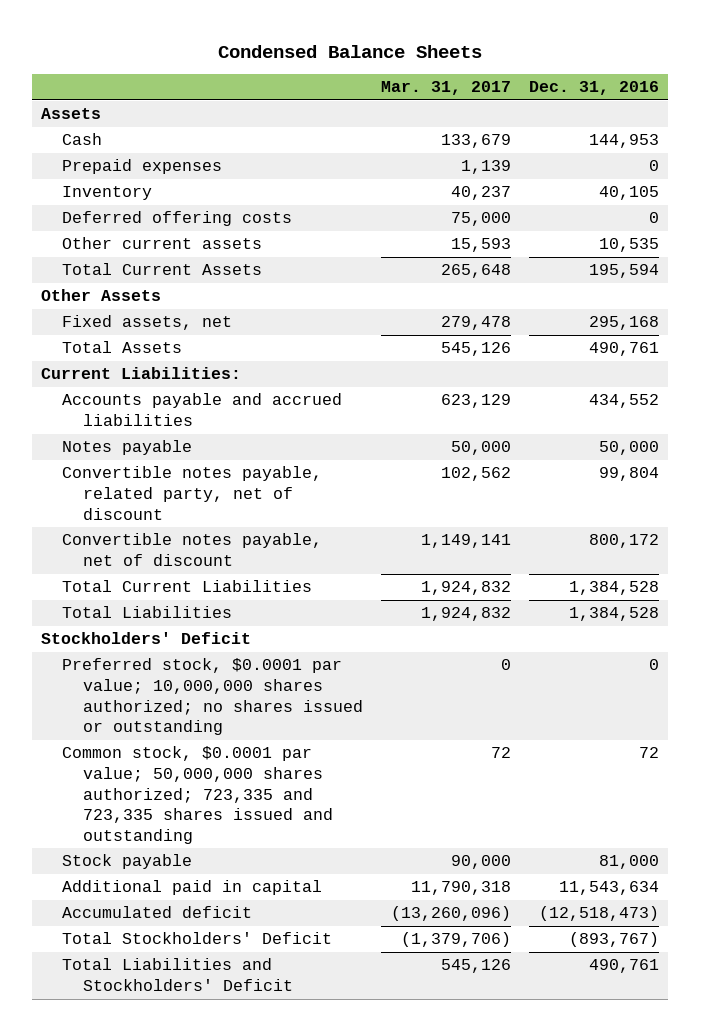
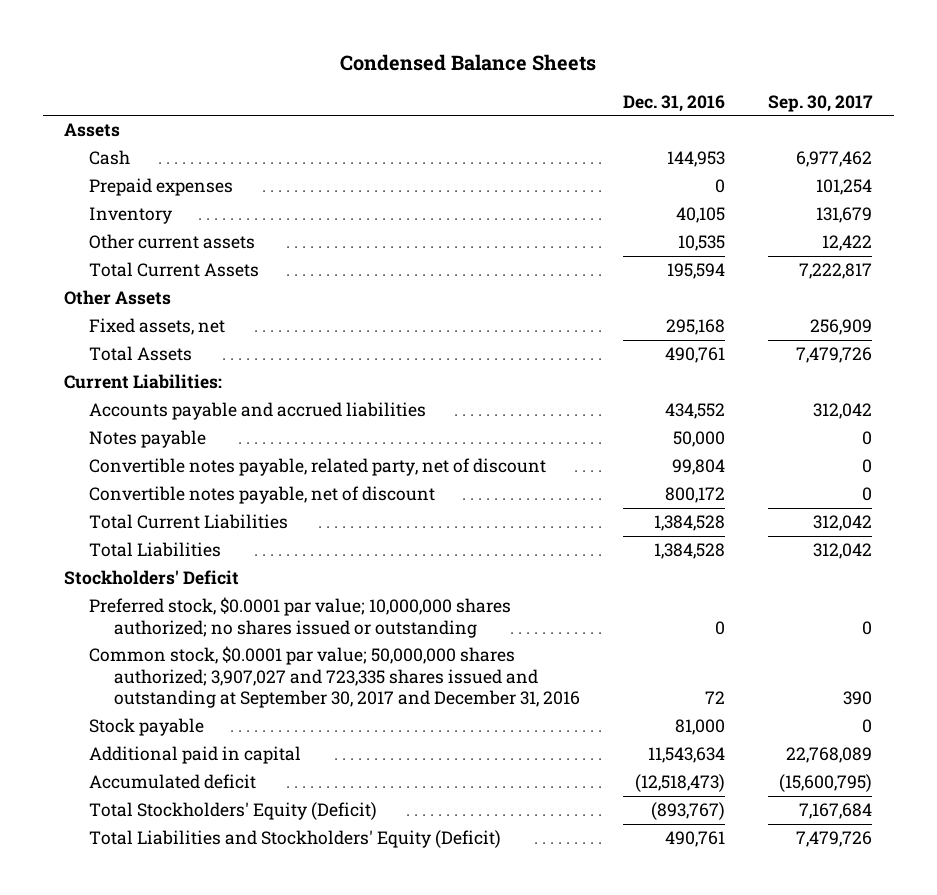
- | Mar. 31, 2017 | Dec. 31, 2016
+ | Dec. 31, 2016 | Sep. 30, 2017
- Deferred offering costs | 75,000 | 0
- Common stock, $0.0001 par value; 50,000,000 shares authorized; 723,335 and 723,335 shares issued and outstanding | 72 | 72
+ Common stock, $0.0001 par value; 50,000,000 shares authorized; 3,907,027 and 723,335 shares issued and outstanding at September 30, 2017 and December 31, 2016 | 72 | 390
- Total Stockholders' Deficit | (1,379,706) | (893,767)
- Total Liabilities and Stockholders' Deficit | 545,126 | 490,761
+ Total Stockholders' Equity (Deficit) | (893,767) | 7,167,684
+ Total Liabilities and Stockholders' Equity (Deficit) | 490,761 | 7,479,726

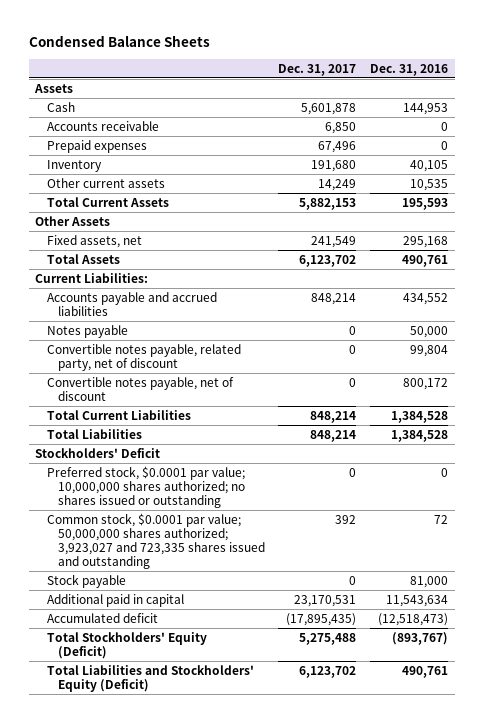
- | Dec. 31, 2016 | Sep. 30, 2017
+ | Dec. 31, 2017 | Dec. 31, 2016
+ Accounts receivable | 6,850 | 0
- Total Current Assets | 195,594 | 7,222,817
+ Total Current Assets | 5,882,153 | 195,593
- Common stock, $0.0001 par value; 50,000,000 shares authorized; 3,907,027 and 723,335 shares issued and outstanding at September 30, 2017 and December 31, 2016 | 72 | 390
+ Common stock, $0.0001 par value; 50,000,000 shares authorized; 3,923,027 and 723,335 shares issued and outstanding | 392 | 72

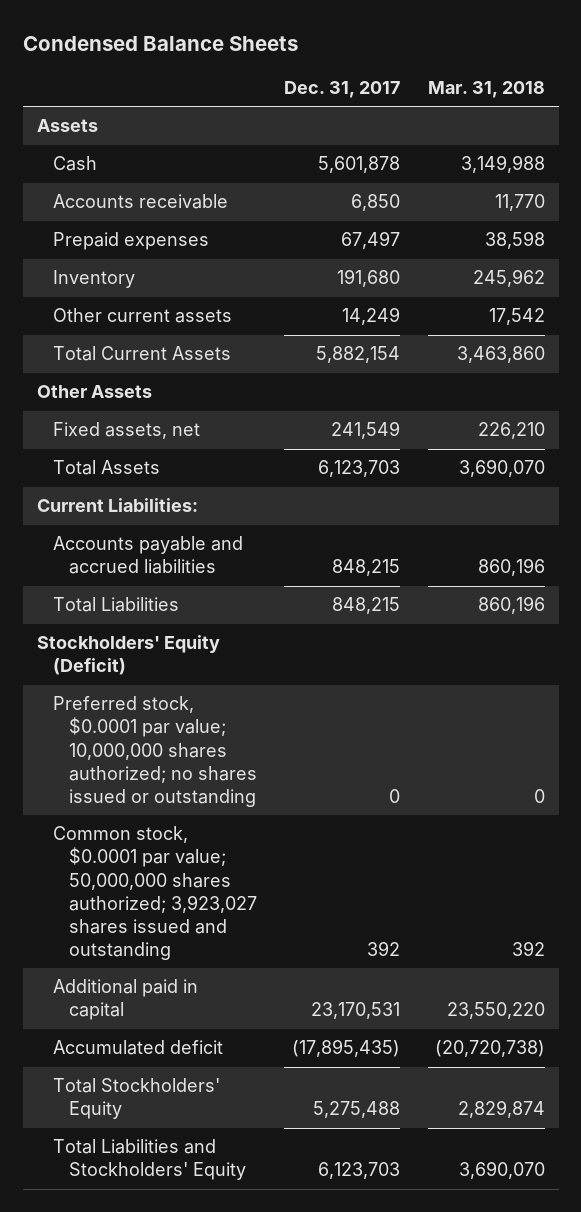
- | Dec. 31, 2017 | Dec. 31, 2016
+ | Dec. 31, 2017 | Mar. 31, 2018
- Prepaid expenses | 67,496 | 0
+ Prepaid expenses | 67,497 | 38,598
- Total Current Assets | 5,882,153 | 195,593
+ Total Current Assets | 5,882,154 | 3,463,860
- Total Assets | 6,123,702 | 490,761
+ Total Assets | 6,123,703 | 3,690,070
- Accounts payable and accrued liabilities | 848,214 | 434,552
- Notes payable | 0 | 50,000
- Convertible notes payable, related party, net of discount | 0 | 99,804
- Convertible notes payable, net of discount | 0 | 800,172
- Total Current Liabilities | 848,214 | 1,384,528
- Total Liabilities | 848,214 | 1,384,528
- Stockholders' Deficit
+ Accounts payable and accrued liabilities | 848,215 | 860,196
+ Total Liabilities | 848,215 | 860,196
+ Stockholders' Equity (Deficit)
- Common stock, $0.0001 par value; 50,000,000 shares authorized; 3,923,027 and 723,335 shares issued and outstanding | 392 | 72
- Stock payable | 0 | 81,000
+ Common stock, $0.0001 par value; 50,000,000 shares authorized; 3,923,027 shares issued and outstanding | 392 | 392
- Total Stockholders' Equity (Deficit) | 5,275,488 | (893,767)
- Total Liabilities and Stockholders' Equity (Deficit) | 6,123,702 | 490,761
+ Total Stockholders' Equity | 5,275,488 | 2,829,874
+ Total Liabilities and Stockholders' Equity | 6,123,703 | 3,690,070

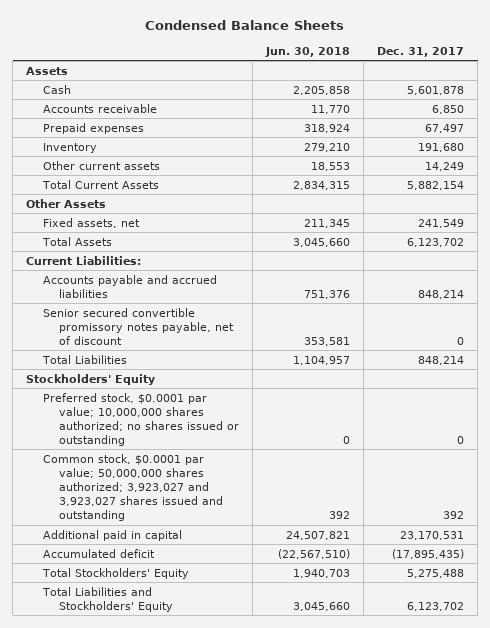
- | Dec. 31, 2017 | Mar. 31, 2018
+ | Jun. 30, 2018 | Dec. 31, 2017
- Total Assets | 6,123,703 | 3,690,070
+ Total Assets | 3,045,660 | 6,123,702
- Accounts payable and accrued liabilities | 848,215 | 860,196
- Total Liabilities | 848,215 | 860,196
- Stockholders' Equity (Deficit)
+ Accounts payable and accrued liabilities | 751,376 | 848,214
+ Senior secured convertible promissory notes payable, net of discount | 353,581 | 0
+ Total Liabilities | 1,104,957 | 848,214
+ Stockholders' Equity
- Common stock, $0.0001 par value; 50,000,000 shares authorized; 3,923,027 shares issued and outstanding | 392 | 392
+ Common stock, $0.0001 par value; 50,000,000 shares authorized; 3,923,027 and 3,923,027 shares issued and outstanding | 392 | 392
- Total Liabilities and Stockholders' Equity | 6,123,703 | 3,690,070
+ Total Liabilities and Stockholders' Equity | 3,045,660 | 6,123,702

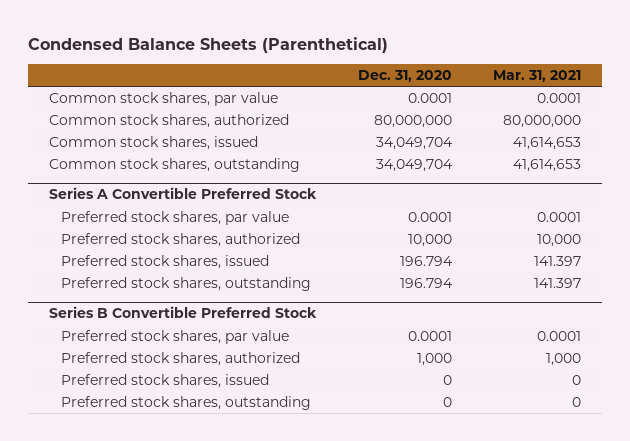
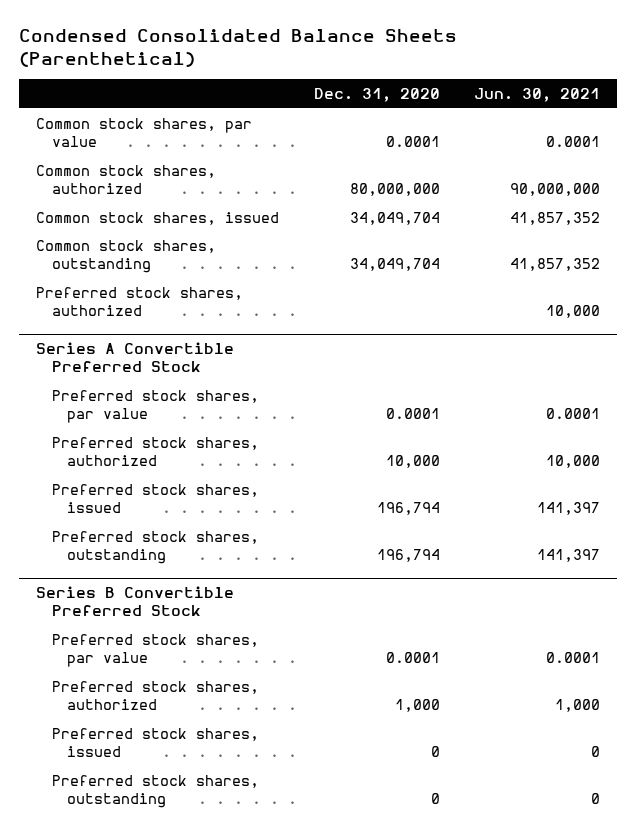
- Condensed Balance Sheets (Parenthetical)
+ Condensed Consolidated Balance Sheets (Parenthetical)
- | Dec. 31, 2020 | Mar. 31, 2021
+ | Dec. 31, 2020 | Jun. 30, 2021
+ Preferred stock shares, authorized | | 10,000
@ Series A Convertible Preferred Stock
- Preferred stock shares, issued | 196.794 | 141.397
- Preferred stock shares, outstanding | 196.794 | 141.397
+ Preferred stock shares, issued | 196,794 | 141,397
+ Preferred stock shares, outstanding | 196,794 | 141,397

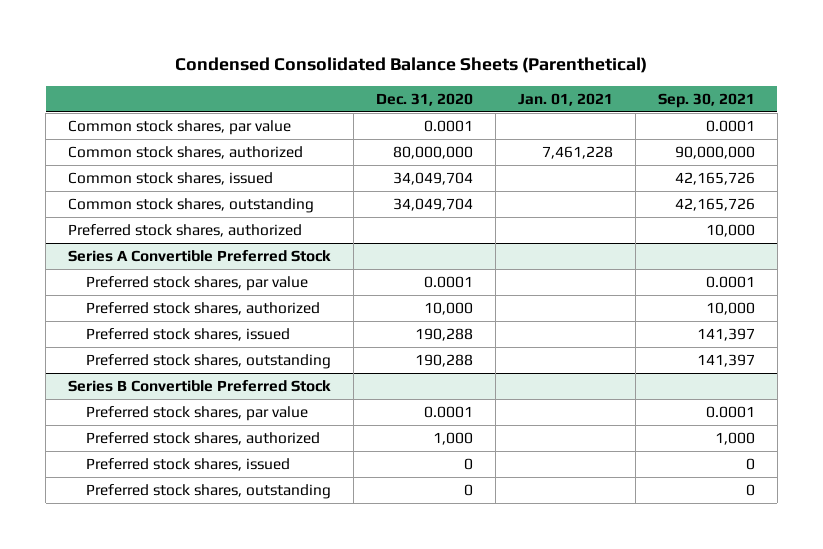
- | Dec. 31, 2020 | Jun. 30, 2021
+ | Dec. 31, 2020 | Jan. 01, 2021 | Sep. 30, 2021
@ Series A Convertible Preferred Stock
- Preferred stock shares, issued | 196,794 | 141,397
- Preferred stock shares, outstanding | 196,794 | 141,397
+ Preferred stock shares, issued | 190,288 | | 141,397
+ Preferred stock shares, outstanding | 190,288 | | 141,397

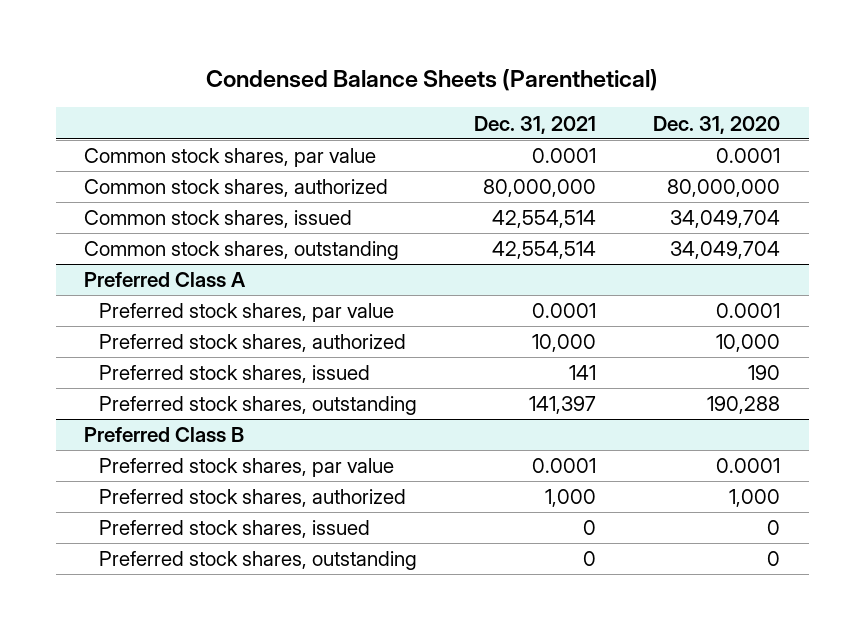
- Condensed Consolidated Balance Sheets (Parenthetical)
+ Condensed Balance Sheets (Parenthetical)
- | Dec. 31, 2020 | Jan. 01, 2021 | Sep. 30, 2021
+ | Dec. 31, 2021 | Dec. 31, 2020
- Preferred stock shares, authorized | | | 10,000
- Series A Convertible Preferred Stock
+ Preferred Class A
- Preferred stock shares, issued | 190,288 | | 141,397
+ Preferred stock shares, issued | 141 | 190
- Series B Convertible Preferred Stock
+ Preferred Class B

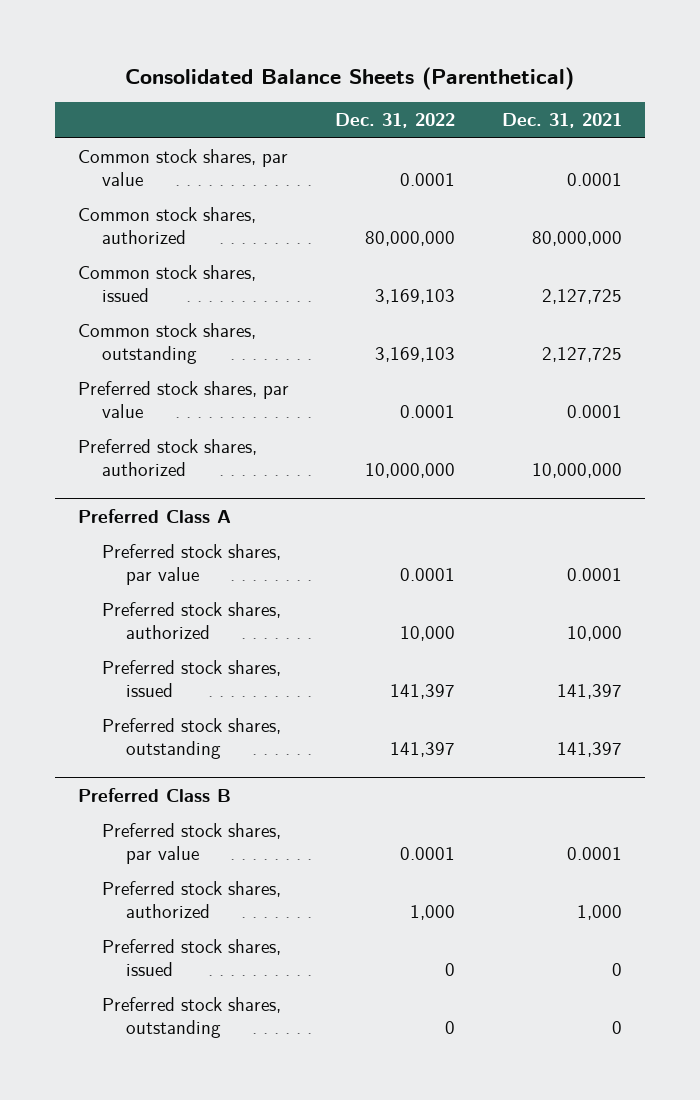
- Condensed Balance Sheets (Parenthetical)
+ Consolidated Balance Sheets (Parenthetical)
- | Dec. 31, 2021 | Dec. 31, 2020
+ | Dec. 31, 2022 | Dec. 31, 2021
- Common stock shares, issued | 42,554,514 | 34,049,704
- Common stock shares, outstanding | 42,554,514 | 34,049,704
+ Common stock shares, issued | 3,169,103 | 2,127,725
+ Common stock shares, outstanding | 3,169,103 | 2,127,725
+ Preferred stock shares, par value | 0.0001 | 0.0001
+ Preferred stock shares, authorized | 10,000,000 | 10,000,000
@ Preferred Class A
- Preferred stock shares, issued | 141 | 190
+ Preferred stock shares, issued | 141,397 | 141,397

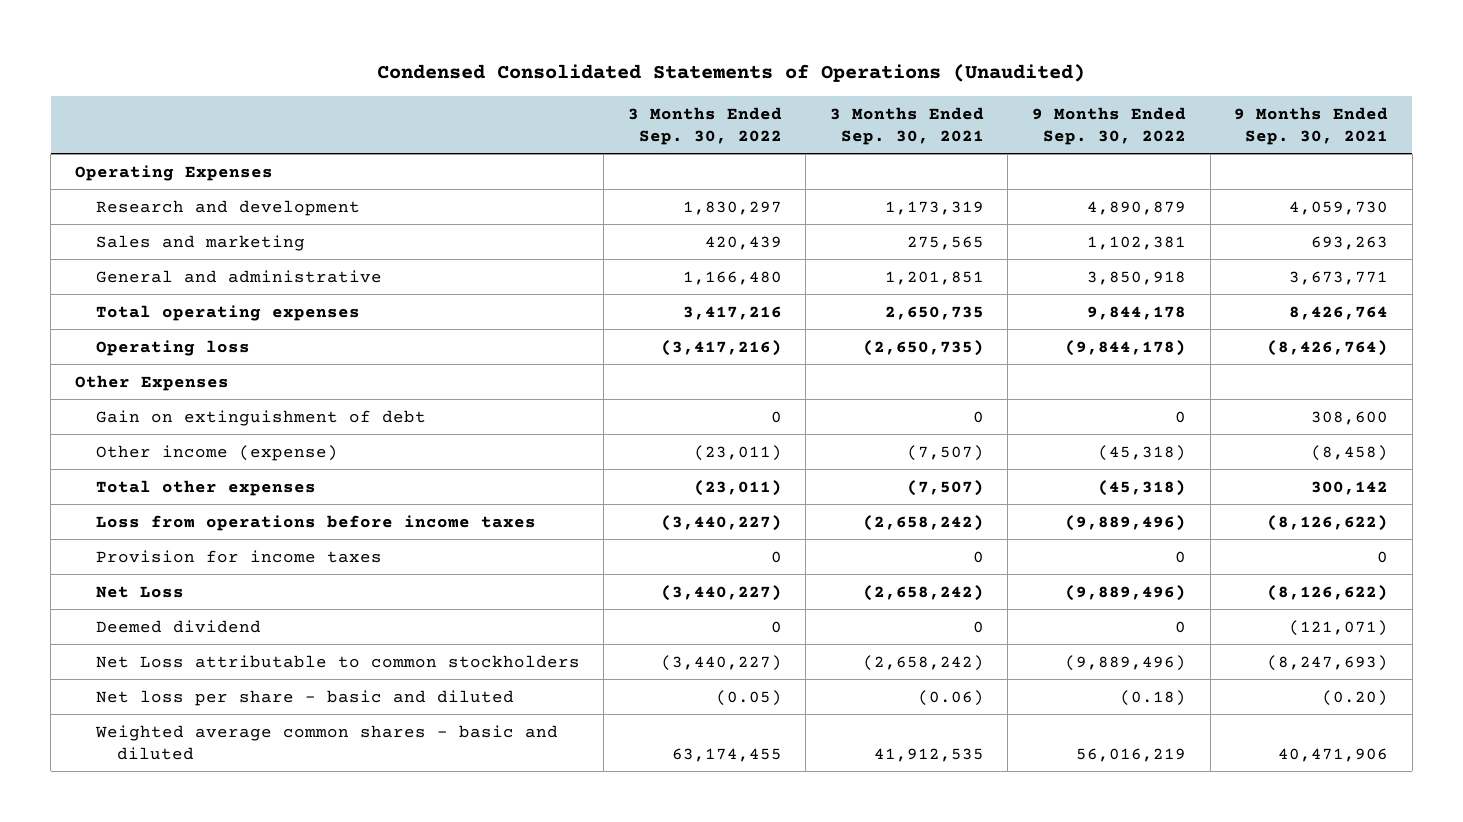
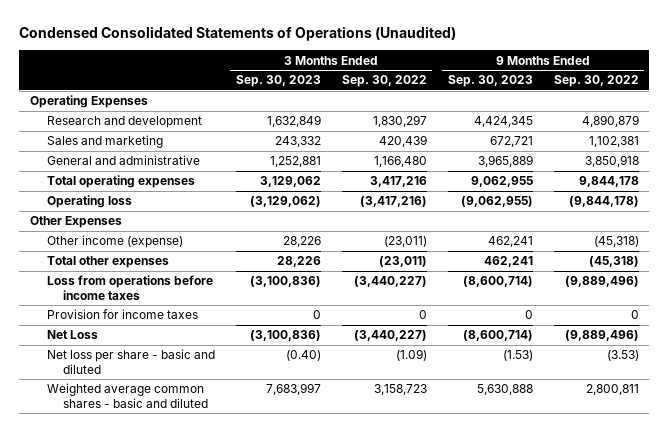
- | 3 Months Ended Sep. 30, 2022 | 3 Months Ended Sep. 30, 2021 | 9 Months Ended Sep. 30, 2022 | 9 Months Ended Sep. 30, 2021
+ | 3 Months Ended Sep. 30, 2023 | 3 Months Ended Sep. 30, 2022 | 9 Months Ended Sep. 30, 2023 | 9 Months Ended Sep. 30, 2022
- Gain on extinguishment of debt | 0 | 0 | 0 | 308,600
- Deemed dividend | 0 | 0 | 0 | (121,071)
- Net Loss attributable to common stockholders | (3,440,227) | (2,658,242) | (9,889,496) | (8,247,693)
- Net loss per share - basic and diluted | (0.05) | (0.06) | (0.18) | (0.20)
- Weighted average common shares - basic and diluted | 63,174,455 | 41,912,535 | 56,016,219 | 40,471,906
+ Net loss per share - basic and diluted | (0.40) | (1.09) | (1.53) | (3.53)
+ Weighted average common shares - basic and diluted | 7,683,997 | 3,158,723 | 5,630,888 | 2,800,811

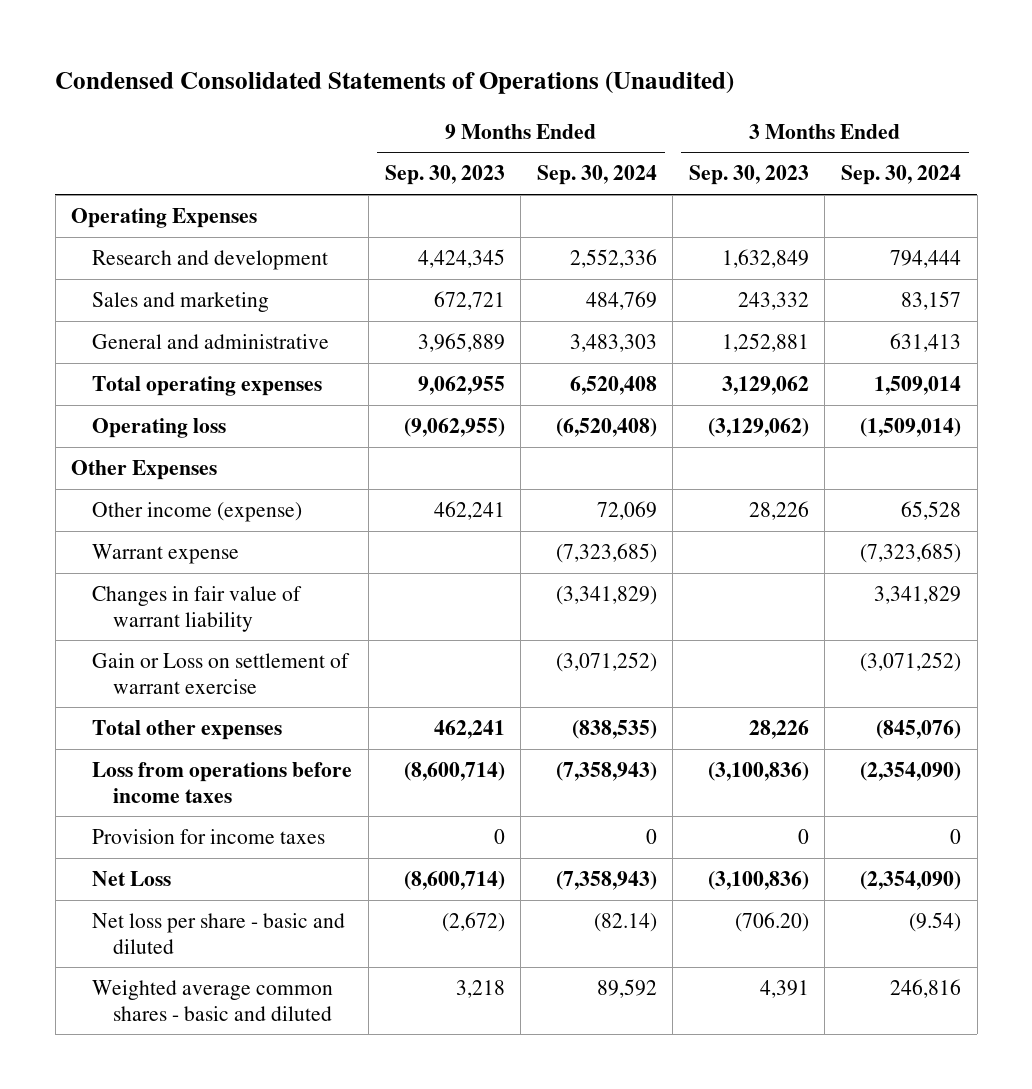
- | 3 Months Ended Sep. 30, 2023 | 3 Months Ended Sep. 30, 2022 | 9 Months Ended Sep. 30, 2023 | 9 Months Ended Sep. 30, 2022
+ | 9 Months Ended Sep. 30, 2023 | 9 Months Ended Sep. 30, 2024 | 3 Months Ended Sep. 30, 2023 | 3 Months Ended Sep. 30, 2024
+ Warrant expense | | (7,323,685) | | (7,323,685)
+ Changes in fair value of warrant liability | | (3,341,829) | | 3,341,829
+ Gain or Loss on settlement of warrant exercise | | (3,071,252) | | (3,071,252)
- Net loss per share - basic and diluted | (0.40) | (1.09) | (1.53) | (3.53)
- Weighted average common shares - basic and diluted | 7,683,997 | 3,158,723 | 5,630,888 | 2,800,811
+ Net loss per share - basic and diluted | (2,672) | (82.14) | (706.20) | (9.54)
+ Weighted average common shares - basic and diluted | 3,218 | 89,592 | 4,391 | 246,816

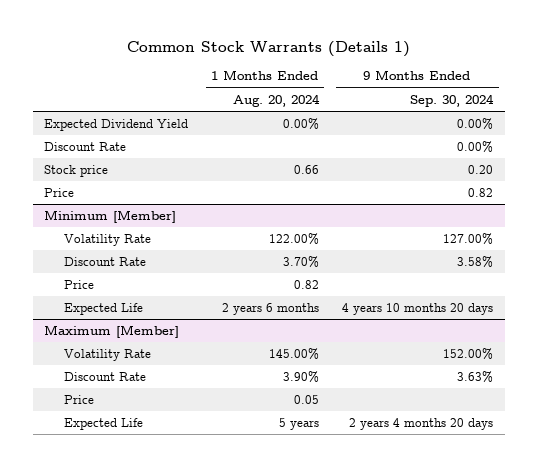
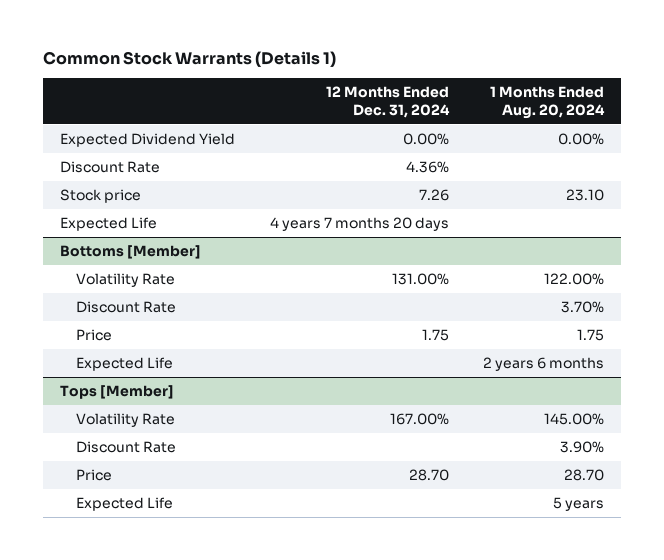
- | 1 Months Ended Aug. 20, 2024 | 9 Months Ended Sep. 30, 2024
+ | 12 Months Ended Dec. 31, 2024 | 1 Months Ended Aug. 20, 2024
- Stock price | 0.66 | 0.20
- Price | | 0.82
- Minimum [Member]
+ Stock price | 7.26 | 23.10
+ Expected Life | 4 years 7 months 20 days |
+ Bottoms [Member]
- Price | 0.82 |
+ Price | 1.75 | 1.75
- Maximum [Member]
+ Tops [Member]
- Price | 0.05 |
+ Price | 28.70 | 28.70

